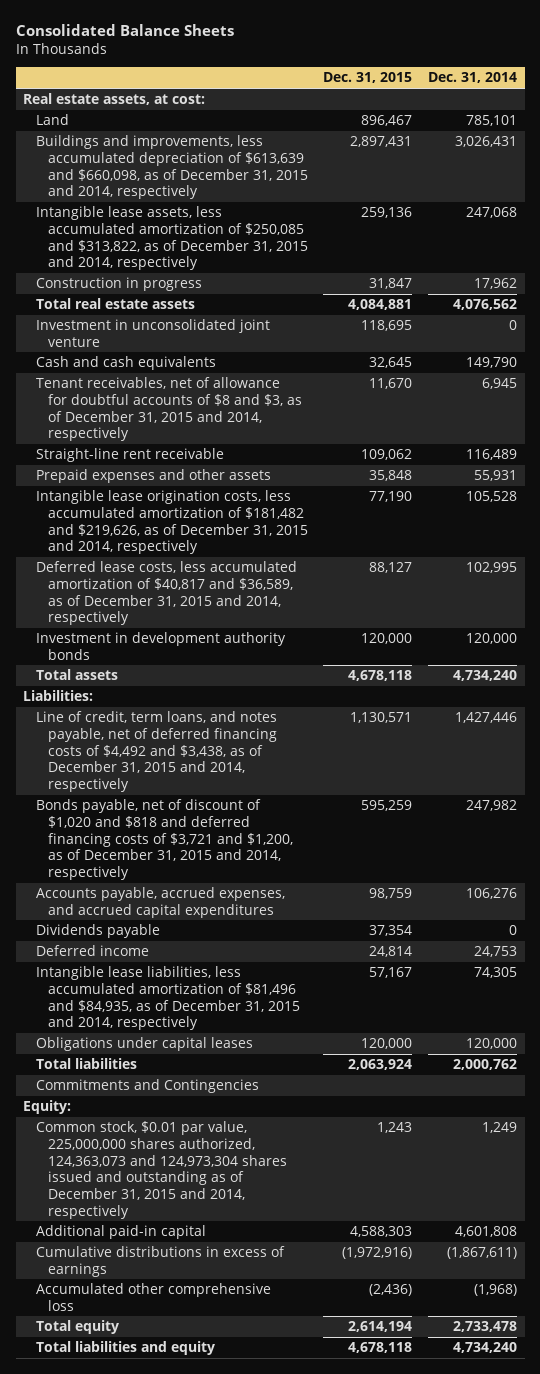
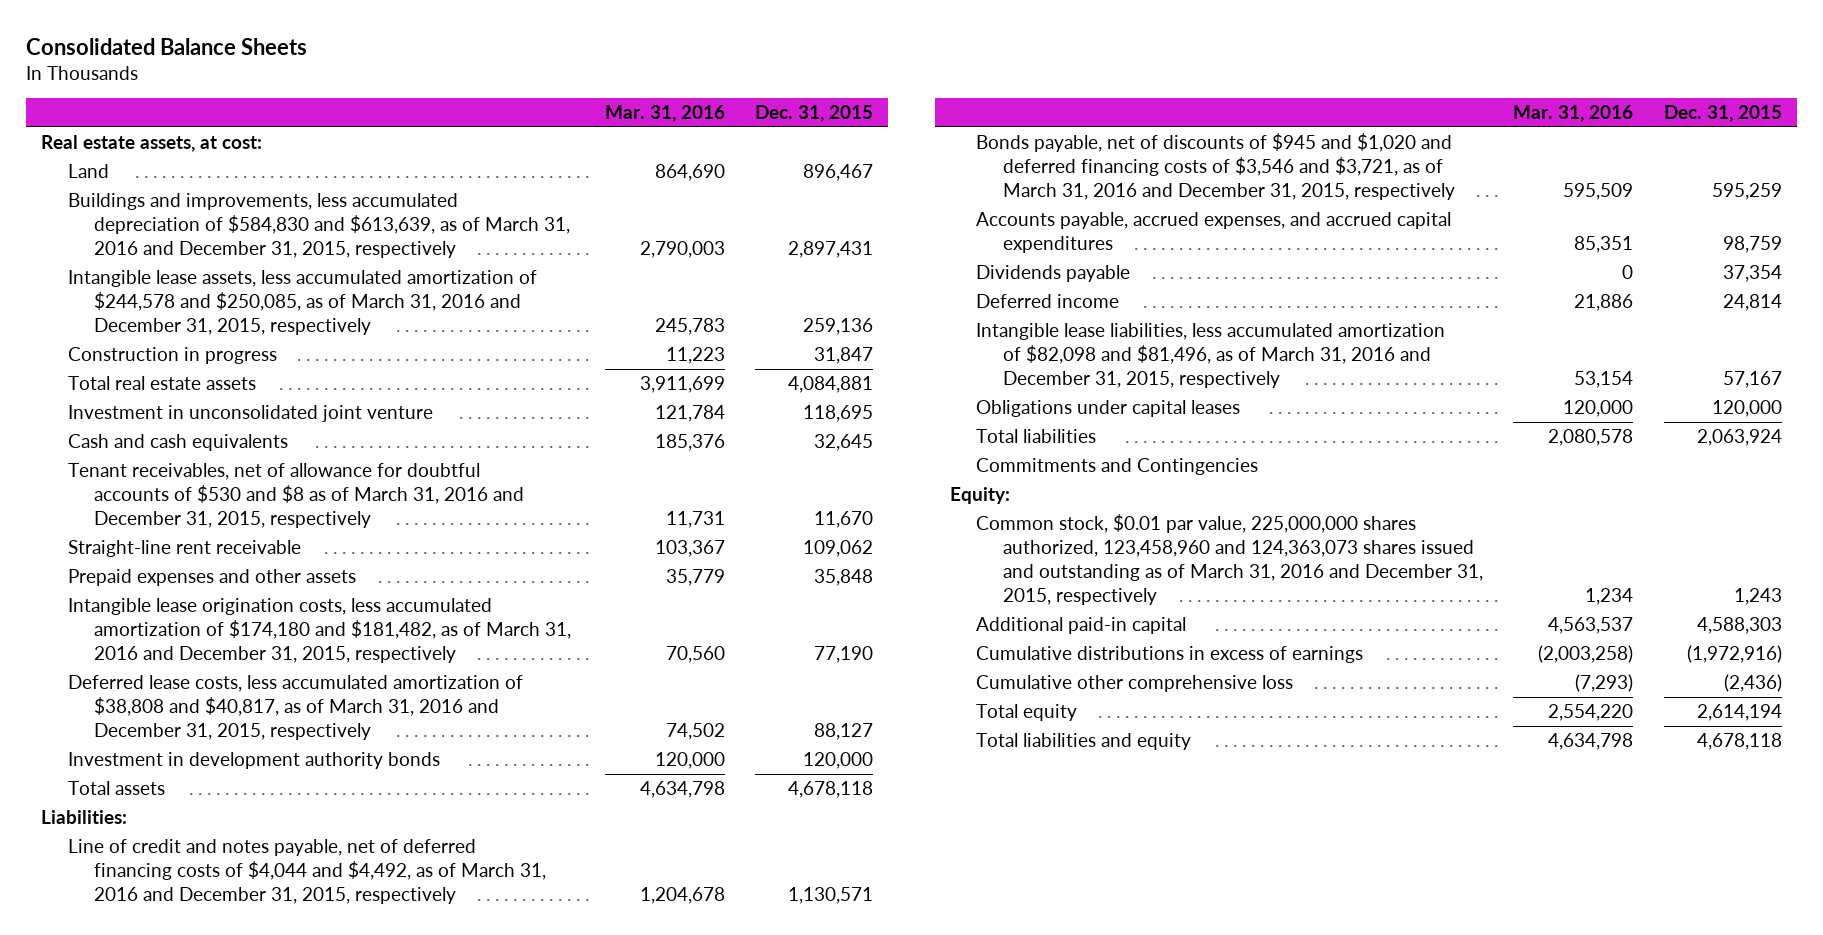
- | Dec. 31, 2015 | Dec. 31, 2014
+ | Mar. 31, 2016 | Dec. 31, 2015
- Buildings and improvements, less accumulated depreciation of $613,639 and $660,098, as of December 31, 2015 and 2014, respectively | 2,897,431 | 3,026,431
- Intangible lease assets, less accumulated amortization of $250,085 and $313,822, as of December 31, 2015 and 2014, respectively | 259,136 | 247,068
+ Buildings and improvements, less accumulated depreciation of $584,830 and $613,639, as of March 31, 2016 and December 31, 2015, respectively | 2,790,003 | 2,897,431
+ Intangible lease assets, less accumulated amortization of $244,578 and $250,085, as of March 31, 2016 and December 31, 2015, respectively | 245,783 | 259,136
- Tenant receivables, net of allowance for doubtful accounts of $8 and $3, as of December 31, 2015 and 2014, respectively | 11,670 | 6,945
+ Tenant receivables, net of allowance for doubtful accounts of $530 and $8 as of March 31, 2016 and December 31, 2015, respectively | 11,731 | 11,670
- Intangible lease origination costs, less accumulated amortization of $181,482 and $219,626, as of December 31, 2015 and 2014, respectively | 77,190 | 105,528
- Deferred lease costs, less accumulated amortization of $40,817 and $36,589, as of December 31, 2015 and 2014, respectively | 88,127 | 102,995
+ Intangible lease origination costs, less accumulated amortization of $174,180 and $181,482, as of March 31, 2016 and December 31, 2015, respectively | 70,560 | 77,190
+ Deferred lease costs, less accumulated amortization of $38,808 and $40,817, as of March 31, 2016 and December 31, 2015, respectively | 74,502 | 88,127
- Line of credit, term loans, and notes payable, net of deferred financing costs of $4,492 and $3,438, as of December 31, 2015 and 2014, respectively | 1,130,571 | 1,427,446
- Bonds payable, net of discount of $1,020 and $818 and deferred financing costs of $3,721 and $1,200, as of December 31, 2015 and 2014, respectively | 595,259 | 247,982
+ Line of credit and notes payable, net of deferred financing costs of $4,044 and $4,492, as of March 31, 2016 and December 31, 2015, respectively | 1,204,678 | 1,130,571
+ Bonds payable, net of discounts of $945 and $1,020 and deferred financing costs of $3,546 and $3,721, as of March 31, 2016 and December 31, 2015, respectively | 595,509 | 595,259
- Intangible lease liabilities, less accumulated amortization of $81,496 and $84,935, as of December 31, 2015 and 2014, respectively | 57,167 | 74,305
+ Intangible lease liabilities, less accumulated amortization of $82,098 and $81,496, as of March 31, 2016 and December 31, 2015, respectively | 53,154 | 57,167
- Common stock, $0.01 par value, 225,000,000 shares authorized, 124,363,073 and 124,973,304 shares issued and outstanding as of December 31, 2015 and 2014, respectively | 1,243 | 1,249
+ Common stock, $0.01 par value, 225,000,000 shares authorized, 123,458,960 and 124,363,073 shares issued and outstanding as of March 31, 2016 and December 31, 2015, respectively | 1,234 | 1,243
- Accumulated other comprehensive loss | (2,436) | (1,968)
+ Cumulative other comprehensive loss | (7,293) | (2,436)

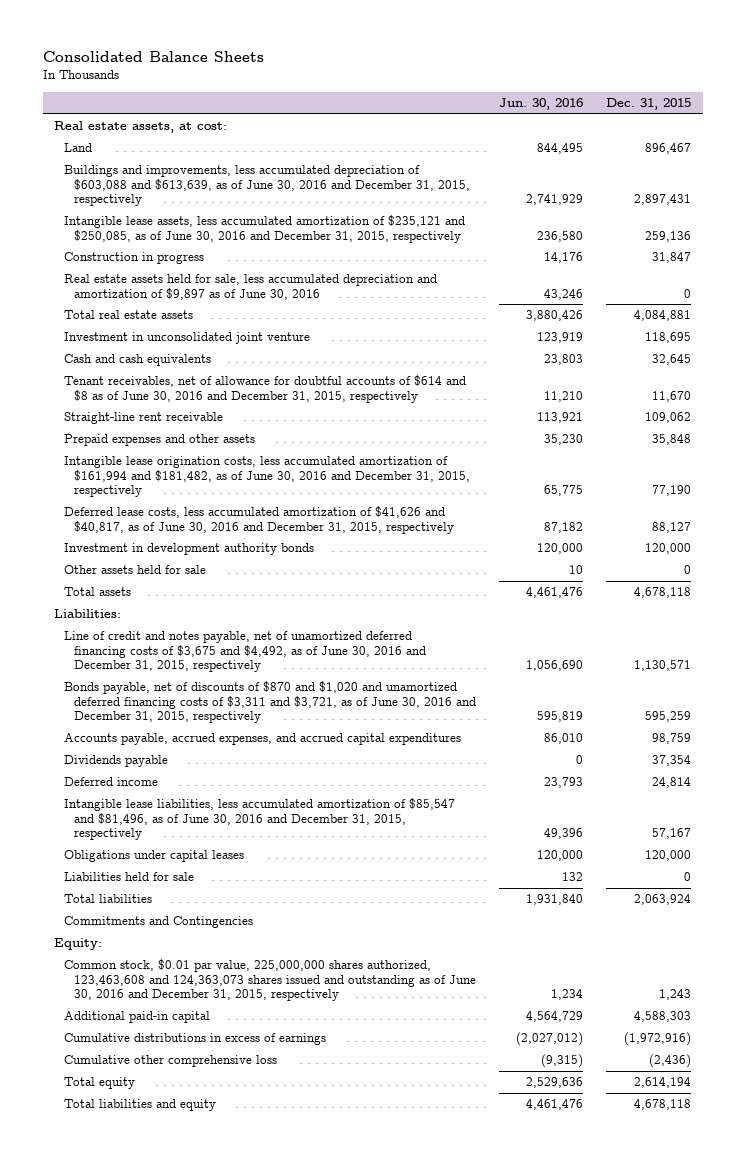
- | Mar. 31, 2016 | Dec. 31, 2015
+ | Jun. 30, 2016 | Dec. 31, 2015
- Buildings and improvements, less accumulated depreciation of $584,830 and $613,639, as of March 31, 2016 and December 31, 2015, respectively | 2,790,003 | 2,897,431
- Intangible lease assets, less accumulated amortization of $244,578 and $250,085, as of March 31, 2016 and December 31, 2015, respectively | 245,783 | 259,136
+ Buildings and improvements, less accumulated depreciation of $603,088 and $613,639, as of June 30, 2016 and December 31, 2015, respectively | 2,741,929 | 2,897,431
+ Intangible lease assets, less accumulated amortization of $235,121 and $250,085, as of June 30, 2016 and December 31, 2015, respectively | 236,580 | 259,136
+ Real estate assets held for sale, less accumulated depreciation and amortization of $9,897 as of June 30, 2016 | 43,246 | 0
- Tenant receivables, net of allowance for doubtful accounts of $530 and $8 as of March 31, 2016 and December 31, 2015, respectively | 11,731 | 11,670
+ Tenant receivables, net of allowance for doubtful accounts of $614 and $8 as of June 30, 2016 and December 31, 2015, respectively | 11,210 | 11,670
- Intangible lease origination costs, less accumulated amortization of $174,180 and $181,482, as of March 31, 2016 and December 31, 2015, respectively | 70,560 | 77,190
- Deferred lease costs, less accumulated amortization of $38,808 and $40,817, as of March 31, 2016 and December 31, 2015, respectively | 74,502 | 88,127
+ Intangible lease origination costs, less accumulated amortization of $161,994 and $181,482, as of June 30, 2016 and December 31, 2015, respectively | 65,775 | 77,190
+ Deferred lease costs, less accumulated amortization of $41,626 and $40,817, as of June 30, 2016 and December 31, 2015, respectively | 87,182 | 88,127
+ Other assets held for sale | 10 | 0
- Line of credit and notes payable, net of deferred financing costs of $4,044 and $4,492, as of March 31, 2016 and December 31, 2015, respectively | 1,204,678 | 1,130,571
- Bonds payable, net of discounts of $945 and $1,020 and deferred financing costs of $3,546 and $3,721, as of March 31, 2016 and December 31, 2015, respectively | 595,509 | 595,259
+ Line of credit and notes payable, net of unamortized deferred financing costs of $3,675 and $4,492, as of June 30, 2016 and December 31, 2015, respectively | 1,056,690 | 1,130,571
+ Bonds payable, net of discounts of $870 and $1,020 and unamortized deferred financing costs of $3,311 and $3,721, as of June 30, 2016 and December 31, 2015, respectively | 595,819 | 595,259
- Intangible lease liabilities, less accumulated amortization of $82,098 and $81,496, as of March 31, 2016 and December 31, 2015, respectively | 53,154 | 57,167
+ Intangible lease liabilities, less accumulated amortization of $85,547 and $81,496, as of June 30, 2016 and December 31, 2015, respectively | 49,396 | 57,167
+ Liabilities held for sale | 132 | 0
- Common stock, $0.01 par value, 225,000,000 shares authorized, 123,458,960 and 124,363,073 shares issued and outstanding as of March 31, 2016 and December 31, 2015, respectively | 1,234 | 1,243
+ Common stock, $0.01 par value, 225,000,000 shares authorized, 123,463,608 and 124,363,073 shares issued and outstanding as of June 30, 2016 and December 31, 2015, respectively | 1,234 | 1,243

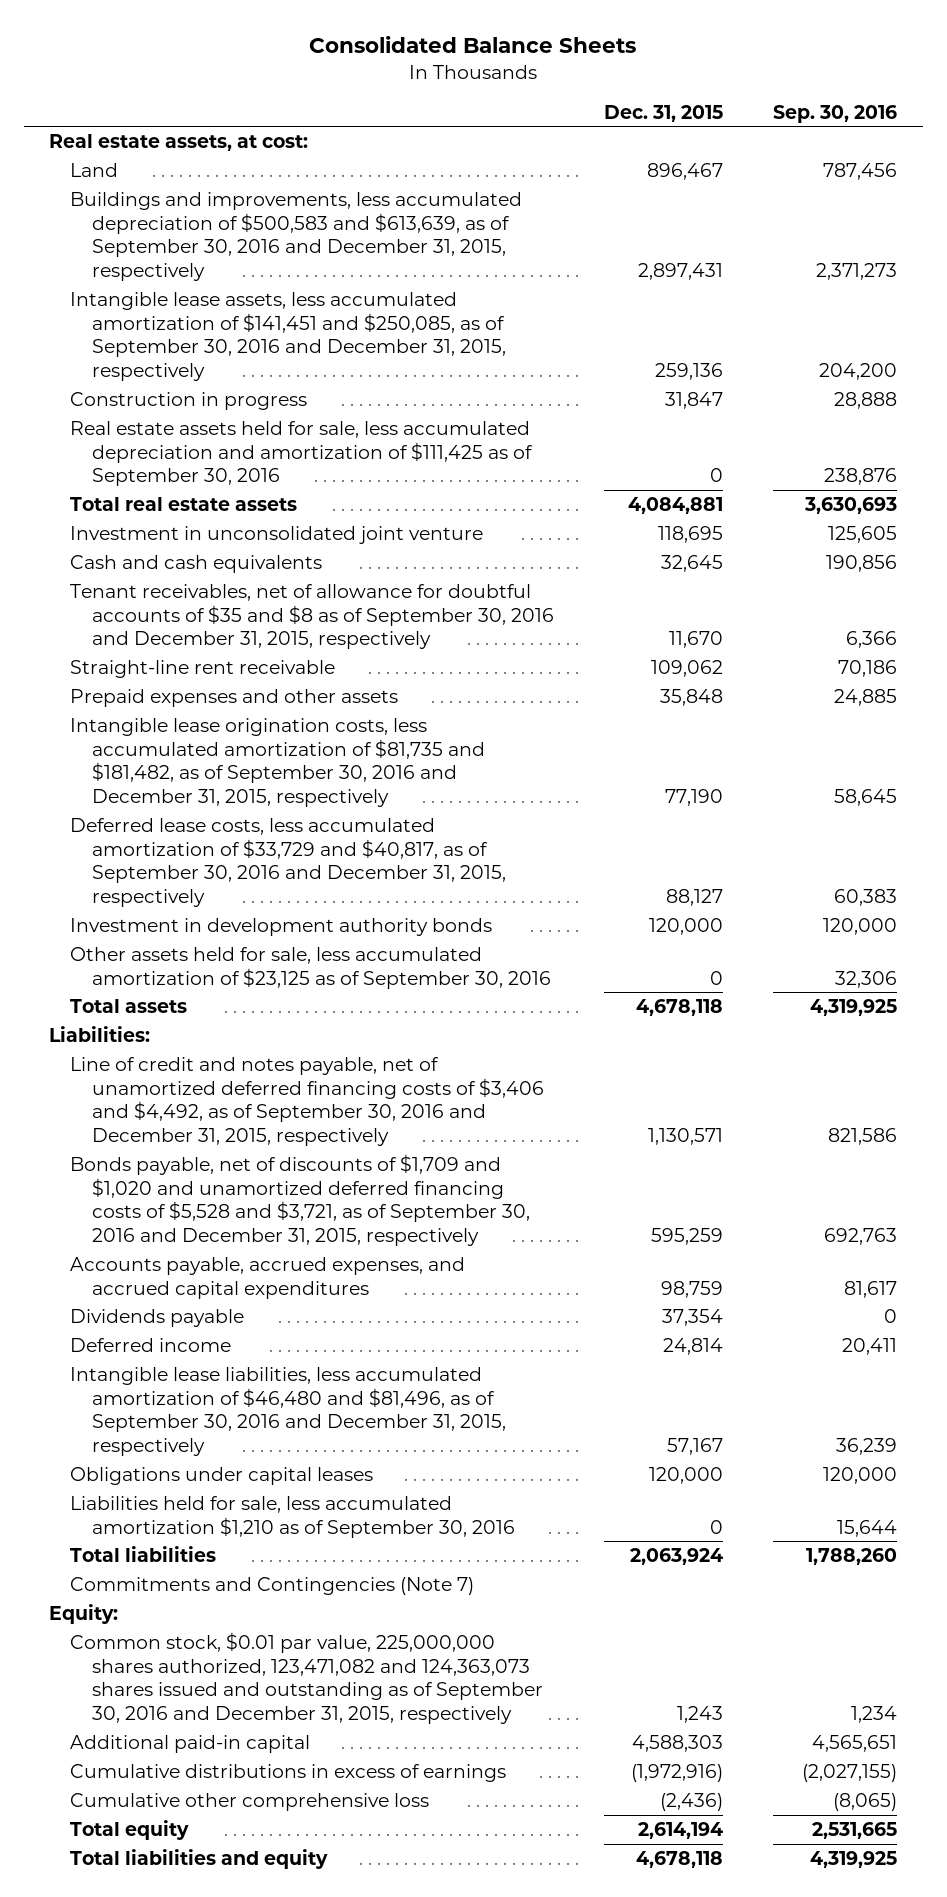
- | Jun. 30, 2016 | Dec. 31, 2015
+ | Dec. 31, 2015 | Sep. 30, 2016
- Buildings and improvements, less accumulated depreciation of $603,088 and $613,639, as of June 30, 2016 and December 31, 2015, respectively | 2,741,929 | 2,897,431
- Intangible lease assets, less accumulated amortization of $235,121 and $250,085, as of June 30, 2016 and December 31, 2015, respectively | 236,580 | 259,136
+ Buildings and improvements, less accumulated depreciation of $500,583 and $613,639, as of September 30, 2016 and December 31, 2015, respectively | 2,897,431 | 2,371,273
+ Intangible lease assets, less accumulated amortization of $141,451 and $250,085, as of September 30, 2016 and December 31, 2015, respectively | 259,136 | 204,200
- Real estate assets held for sale, less accumulated depreciation and amortization of $9,897 as of June 30, 2016 | 43,246 | 0
+ Real estate assets held for sale, less accumulated depreciation and amortization of $111,425 as of September 30, 2016 | 0 | 238,876
- Tenant receivables, net of allowance for doubtful accounts of $614 and $8 as of June 30, 2016 and December 31, 2015, respectively | 11,210 | 11,670
+ Tenant receivables, net of allowance for doubtful accounts of $35 and $8 as of September 30, 2016 and December 31, 2015, respectively | 11,670 | 6,366
- Intangible lease origination costs, less accumulated amortization of $161,994 and $181,482, as of June 30, 2016 and December 31, 2015, respectively | 65,775 | 77,190
- Deferred lease costs, less accumulated amortization of $41,626 and $40,817, as of June 30, 2016 and December 31, 2015, respectively | 87,182 | 88,127
+ Intangible lease origination costs, less accumulated amortization of $81,735 and $181,482, as of September 30, 2016 and December 31, 2015, respectively | 77,190 | 58,645
+ Deferred lease costs, less accumulated amortization of $33,729 and $40,817, as of September 30, 2016 and December 31, 2015, respectively | 88,127 | 60,383
- Other assets held for sale | 10 | 0
+ Other assets held for sale, less accumulated amortization of $23,125 as of September 30, 2016 | 0 | 32,306
- Line of credit and notes payable, net of unamortized deferred financing costs of $3,675 and $4,492, as of June 30, 2016 and December 31, 2015, respectively | 1,056,690 | 1,130,571
- Bonds payable, net of discounts of $870 and $1,020 and unamortized deferred financing costs of $3,311 and $3,721, as of June 30, 2016 and December 31, 2015, respectively | 595,819 | 595,259
+ Line of credit and notes payable, net of unamortized deferred financing costs of $3,406 and $4,492, as of September 30, 2016 and December 31, 2015, respectively | 1,130,571 | 821,586
+ Bonds payable, net of discounts of $1,709 and $1,020 and unamortized deferred financing costs of $5,528 and $3,721, as of September 30, 2016 and December 31, 2015, respectively | 595,259 | 692,763
- Intangible lease liabilities, less accumulated amortization of $85,547 and $81,496, as of June 30, 2016 and December 31, 2015, respectively | 49,396 | 57,167
+ Intangible lease liabilities, less accumulated amortization of $46,480 and $81,496, as of September 30, 2016 and December 31, 2015, respectively | 57,167 | 36,239
- Liabilities held for sale | 132 | 0
+ Liabilities held for sale, less accumulated amortization $1,210 as of September 30, 2016 | 0 | 15,644
- Commitments and Contingencies
+ Commitments and Contingencies (Note 7)
- Common stock, $0.01 par value, 225,000,000 shares authorized, 123,463,608 and 124,363,073 shares issued and outstanding as of June 30, 2016 and December 31, 2015, respectively | 1,234 | 1,243
+ Common stock, $0.01 par value, 225,000,000 shares authorized, 123,471,082 and 124,363,073 shares issued and outstanding as of September 30, 2016 and December 31, 2015, respectively | 1,243 | 1,234

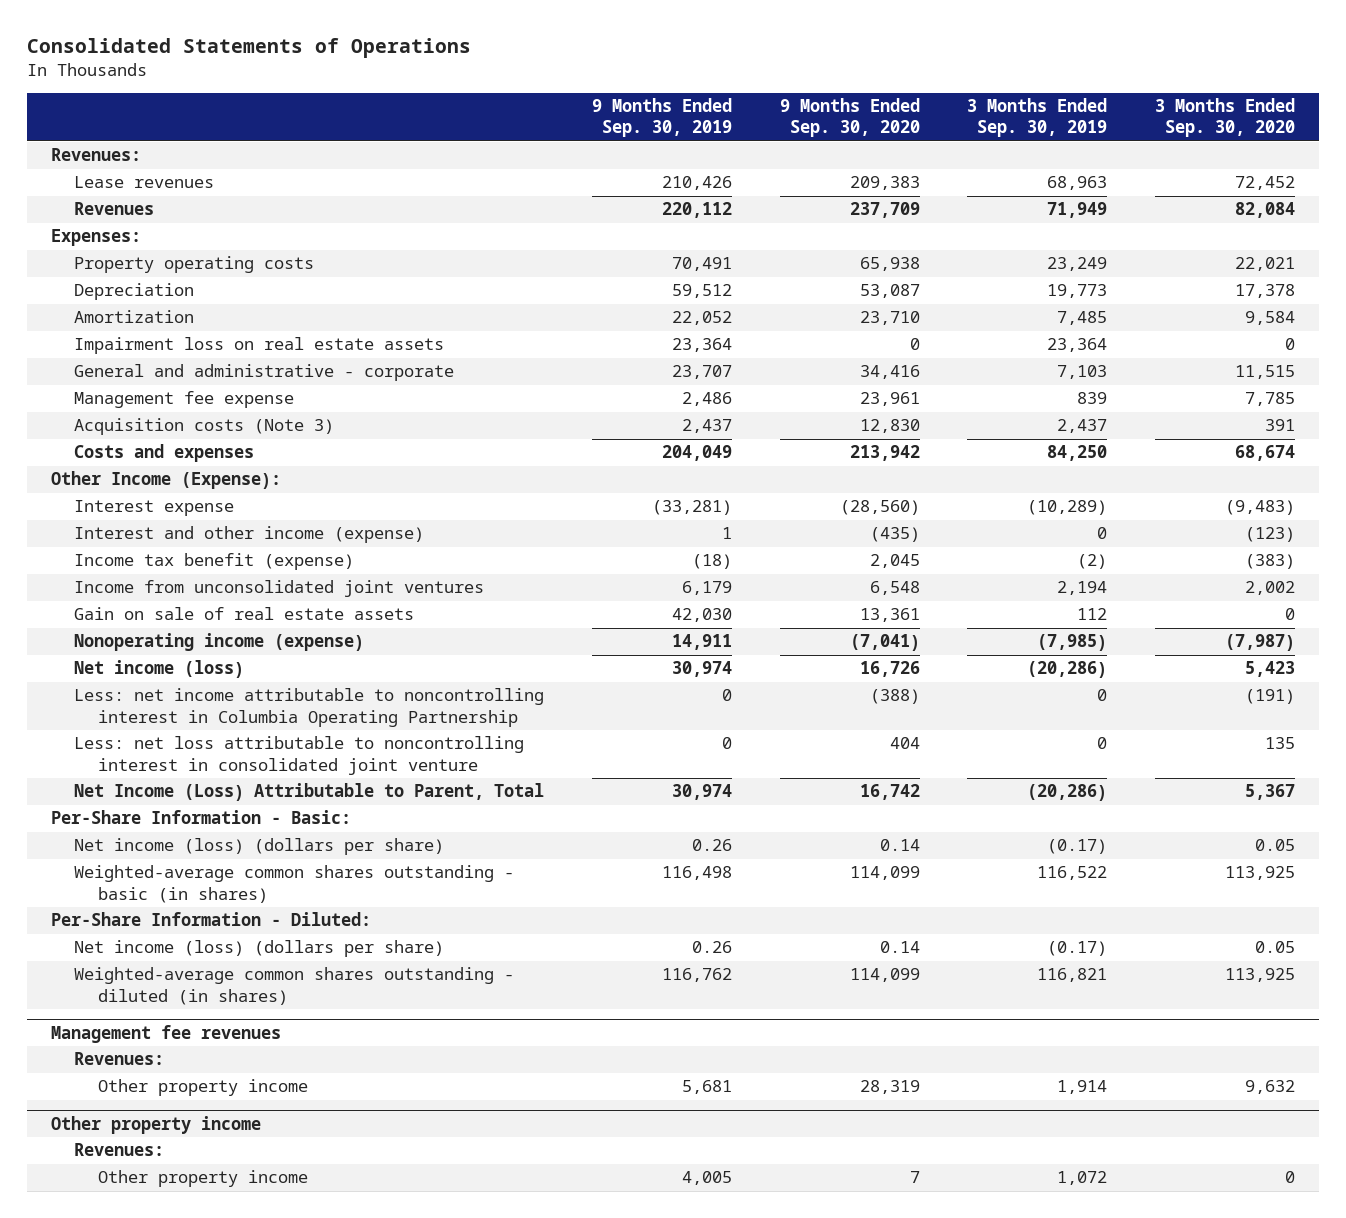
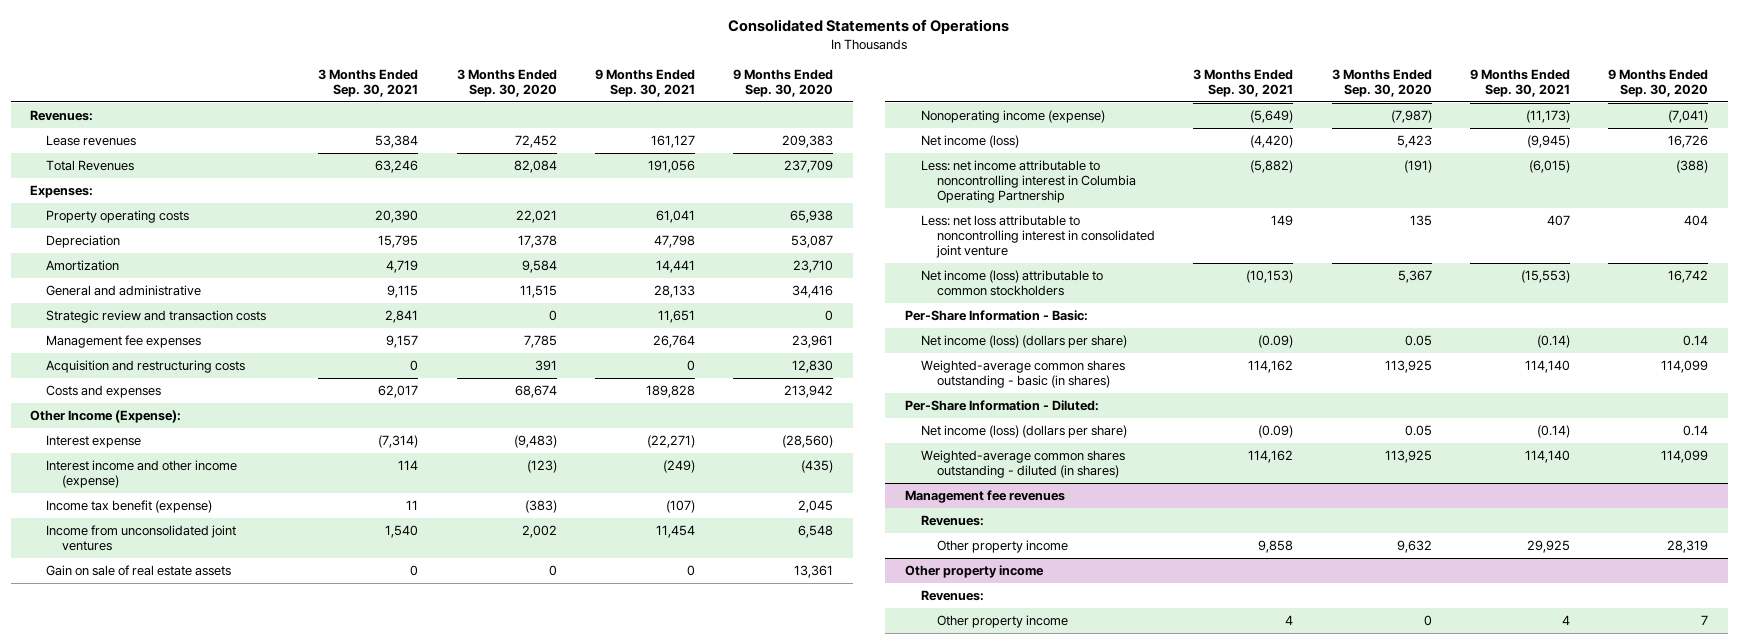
- | 9 Months Ended Sep. 30, 2019 | 9 Months Ended Sep. 30, 2020 | 3 Months Ended Sep. 30, 2019 | 3 Months Ended Sep. 30, 2020
+ | 3 Months Ended Sep. 30, 2021 | 3 Months Ended Sep. 30, 2020 | 9 Months Ended Sep. 30, 2021 | 9 Months Ended Sep. 30, 2020
- Revenues | 220,112 | 237,709 | 71,949 | 82,084
+ Total Revenues | 63,246 | 82,084 | 191,056 | 237,709
- Impairment loss on real estate assets | 23,364 | 0 | 23,364 | 0
- General and administrative - corporate | 23,707 | 34,416 | 7,103 | 11,515
- Management fee expense | 2,486 | 23,961 | 839 | 7,785
- Acquisition costs (Note 3) | 2,437 | 12,830 | 2,437 | 391
+ General and administrative | 9,115 | 11,515 | 28,133 | 34,416
+ Strategic review and transaction costs | 2,841 | 0 | 11,651 | 0
+ Management fee expenses | 9,157 | 7,785 | 26,764 | 23,961
+ Acquisition and restructuring costs | 0 | 391 | 0 | 12,830
- Interest and other income (expense) | 1 | (435) | 0 | (123)
+ Interest income and other income (expense) | 114 | (123) | (249) | (435)
- Net Income (Loss) Attributable to Parent, Total | 30,974 | 16,742 | (20,286) | 5,367
+ Net income (loss) attributable to common stockholders | (10,153) | 5,367 | (15,553) | 16,742

